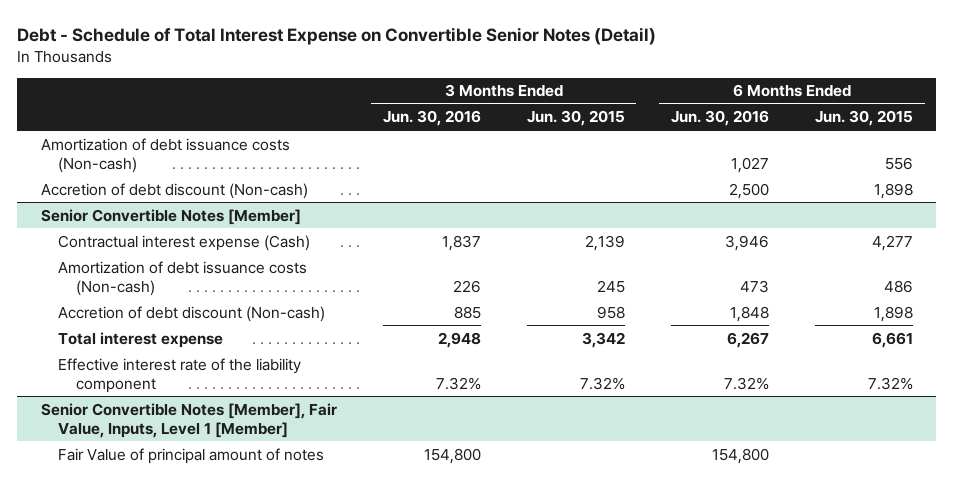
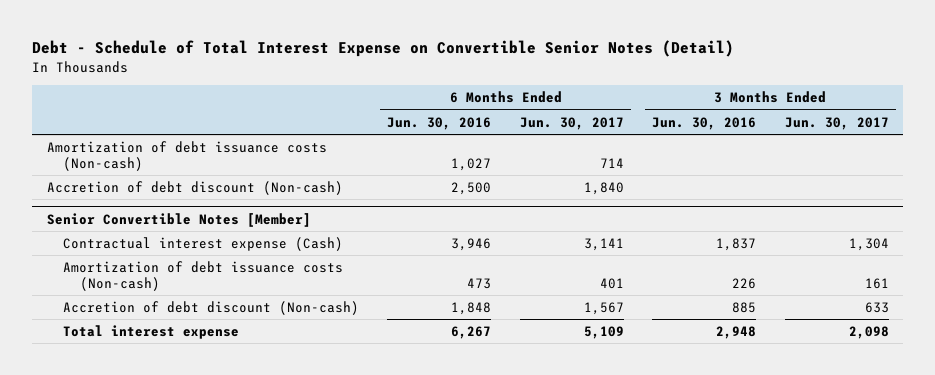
- | 3 Months Ended Jun. 30, 2016 | 3 Months Ended Jun. 30, 2015 | 6 Months Ended Jun. 30, 2016 | 6 Months Ended Jun. 30, 2015
+ | 6 Months Ended Jun. 30, 2016 | 6 Months Ended Jun. 30, 2017 | 3 Months Ended Jun. 30, 2016 | 3 Months Ended Jun. 30, 2017
@ Senior Convertible Notes [Member]
- Effective interest rate of the liability component | 7.32% | 7.32% | 7.32% | 7.32%
- Senior Convertible Notes [Member], Fair Value, Inputs, Level 1 [Member]
- Fair Value of principal amount of notes | 154,800 | | 154,800 |

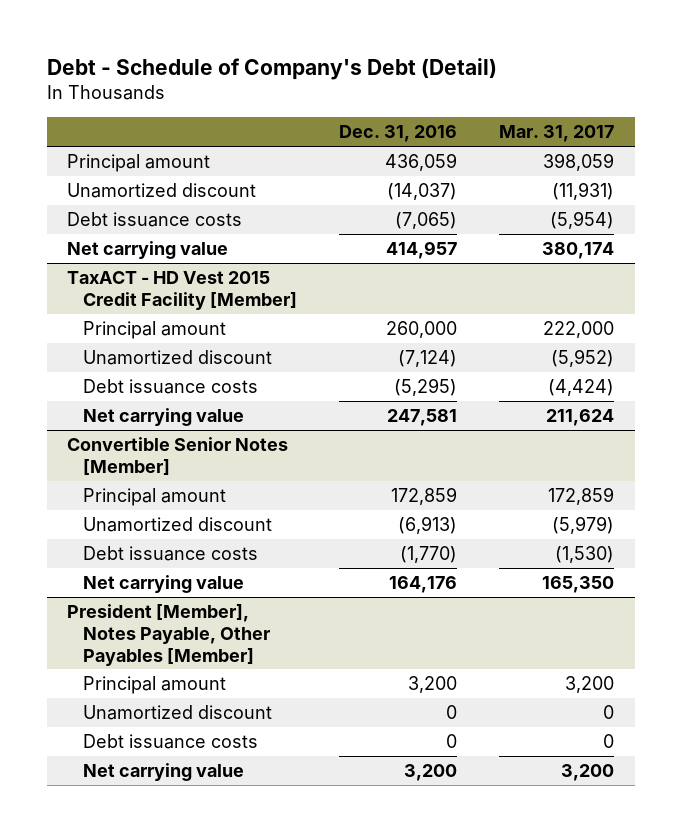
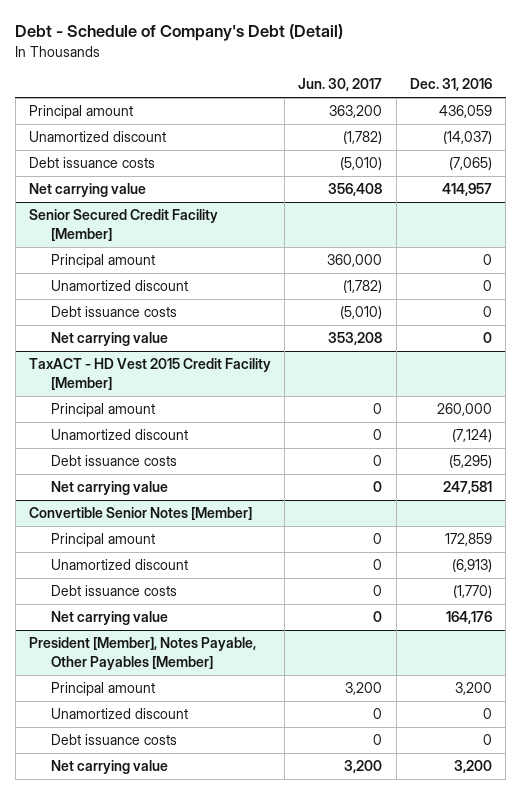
- | Dec. 31, 2016 | Mar. 31, 2017
+ | Jun. 30, 2017 | Dec. 31, 2016
+ Senior Secured Credit Facility [Member]
+ Principal amount | 360,000 | 0
+ Unamortized discount | (1,782) | 0
+ Debt issuance costs | (5,010) | 0
+ Net carrying value | 353,208 | 0

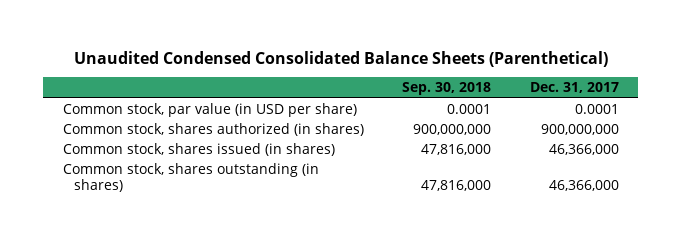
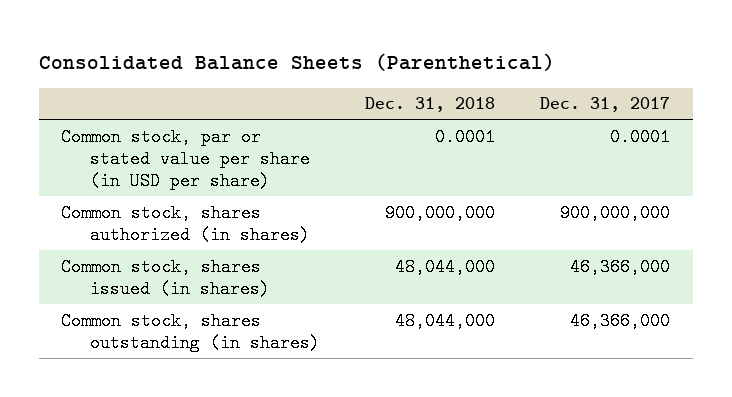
- Unaudited Condensed Consolidated Balance Sheets (Parenthetical)
+ Consolidated Balance Sheets (Parenthetical)
- | Sep. 30, 2018 | Dec. 31, 2017
+ | Dec. 31, 2018 | Dec. 31, 2017
- Common stock, par value (in USD per share) | 0.0001 | 0.0001
+ Common stock, par or stated value per share (in USD per share) | 0.0001 | 0.0001

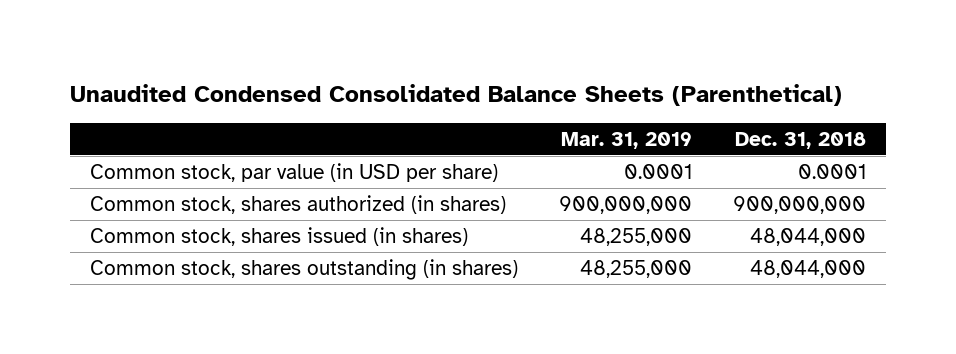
- Consolidated Balance Sheets (Parenthetical)
+ Unaudited Condensed Consolidated Balance Sheets (Parenthetical)
- | Dec. 31, 2018 | Dec. 31, 2017
+ | Mar. 31, 2019 | Dec. 31, 2018
- Common stock, par or stated value per share (in USD per share) | 0.0001 | 0.0001
+ Common stock, par value (in USD per share) | 0.0001 | 0.0001

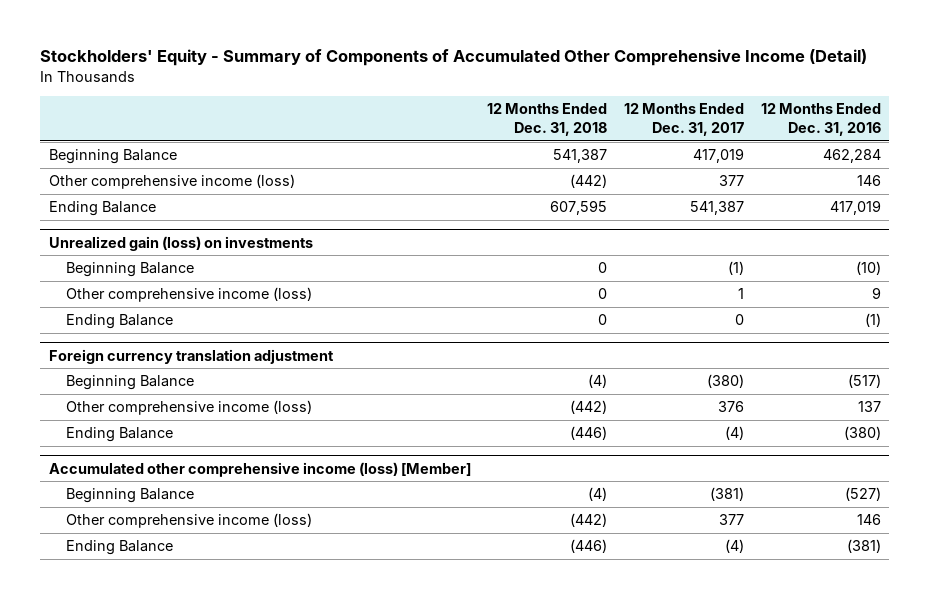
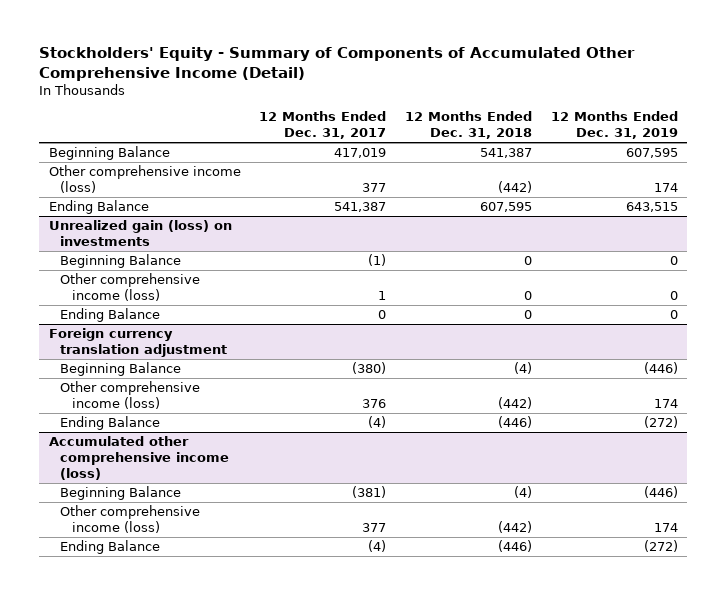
- | 12 Months Ended Dec. 31, 2018 | 12 Months Ended Dec. 31, 2017 | 12 Months Ended Dec. 31, 2016
+ | 12 Months Ended Dec. 31, 2017 | 12 Months Ended Dec. 31, 2018 | 12 Months Ended Dec. 31, 2019
- Accumulated other comprehensive income (loss) [Member]
+ Accumulated other comprehensive income (loss)

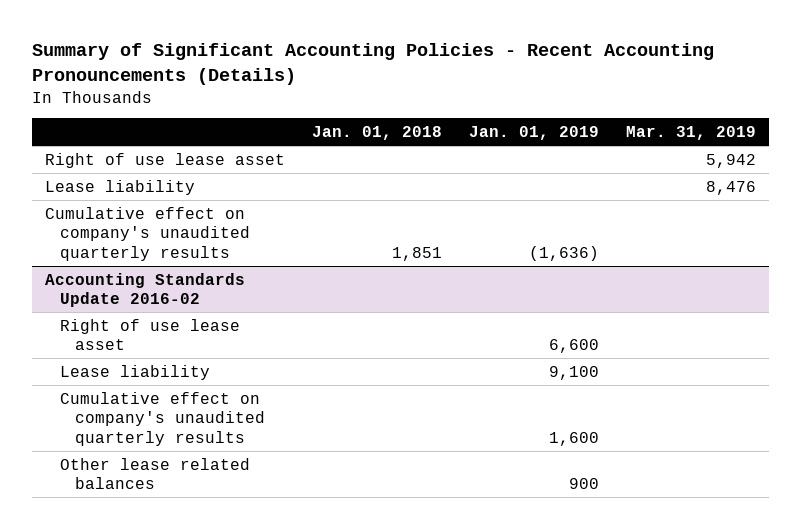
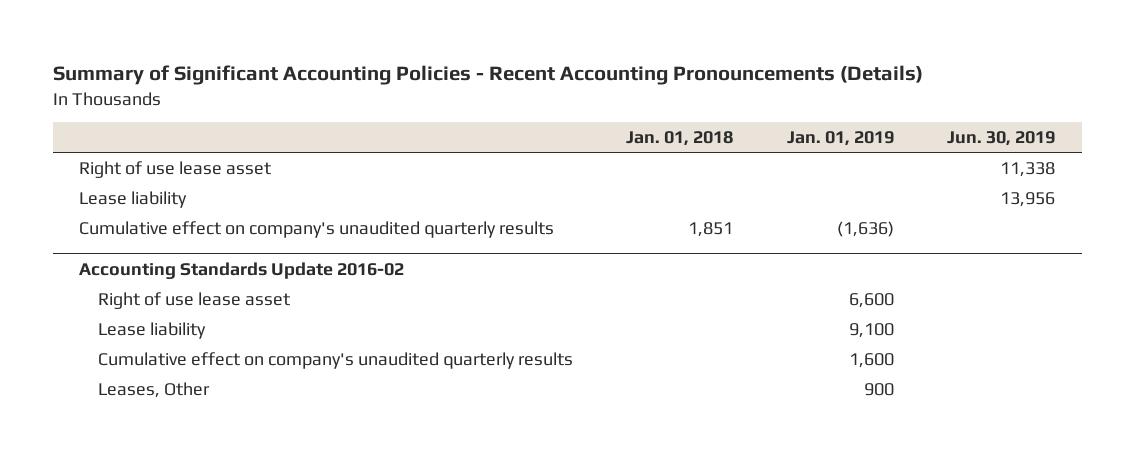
- | Jan. 01, 2018 | Jan. 01, 2019 | Mar. 31, 2019
+ | Jan. 01, 2018 | Jan. 01, 2019 | Jun. 30, 2019
@ Accounting Standards Update 2016-02
- Other lease related balances | | 900 |
+ Leases, Other | | 900 |

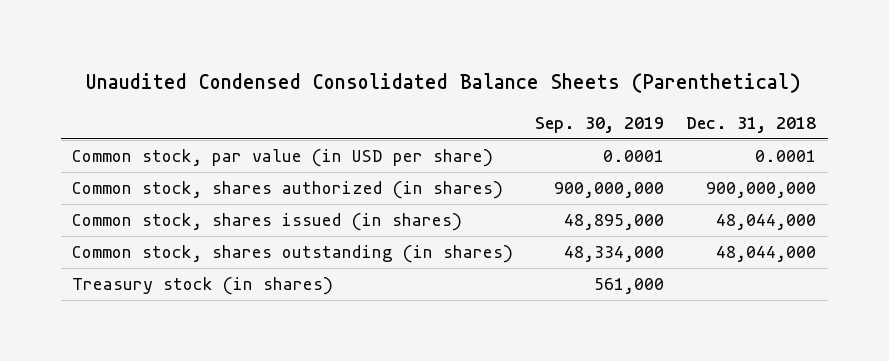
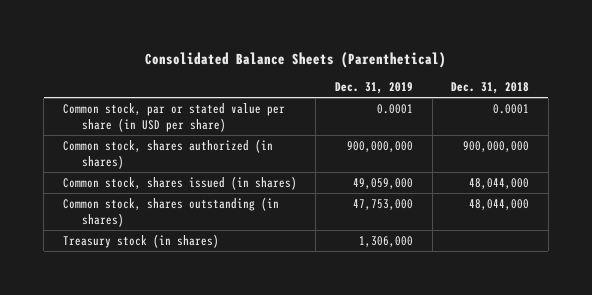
- Unaudited Condensed Consolidated Balance Sheets (Parenthetical)
+ Consolidated Balance Sheets (Parenthetical)
- | Sep. 30, 2019 | Dec. 31, 2018
+ | Dec. 31, 2019 | Dec. 31, 2018
- Common stock, par value (in USD per share) | 0.0001 | 0.0001
+ Common stock, par or stated value per share (in USD per share) | 0.0001 | 0.0001

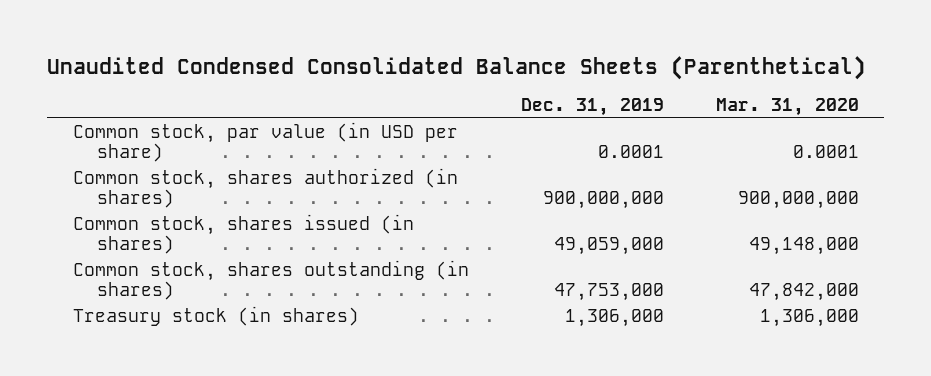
- Consolidated Balance Sheets (Parenthetical)
+ Unaudited Condensed Consolidated Balance Sheets (Parenthetical)
- | Dec. 31, 2019 | Dec. 31, 2018
+ | Dec. 31, 2019 | Mar. 31, 2020
- Common stock, par or stated value per share (in USD per share) | 0.0001 | 0.0001
+ Common stock, par value (in USD per share) | 0.0001 | 0.0001

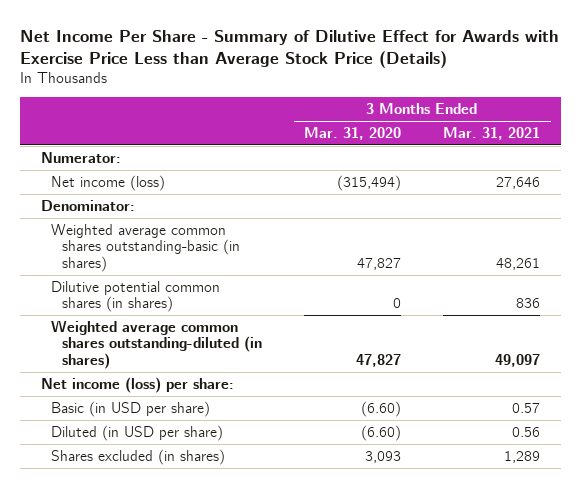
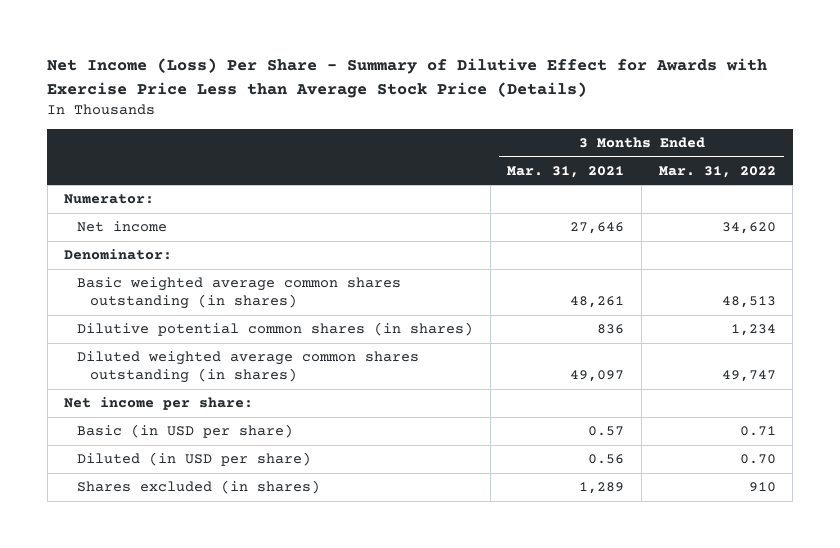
- Net Income Per Share - Summary of Dilutive Effect for Awards with Exercise Price Less than Average Stock Price (Details)
+ Net Income (Loss) Per Share - Summary of Dilutive Effect for Awards with Exercise Price Less than Average Stock Price (Details)
- | 3 Months Ended Mar. 31, 2020 | 3 Months Ended Mar. 31, 2021
+ | 3 Months Ended Mar. 31, 2021 | 3 Months Ended Mar. 31, 2022
- Net income (loss) | (315,494) | 27,646
+ Net income | 27,646 | 34,620
- Weighted average common shares outstanding-basic (in shares) | 47,827 | 48,261
+ Basic weighted average common shares outstanding (in shares) | 48,261 | 48,513
- Weighted average common shares outstanding-diluted (in shares) | 47,827 | 49,097
- Net income (loss) per share:
+ Diluted weighted average common shares outstanding (in shares) | 49,097 | 49,747
+ Net income per share:

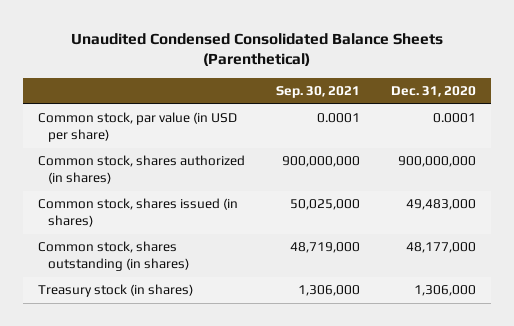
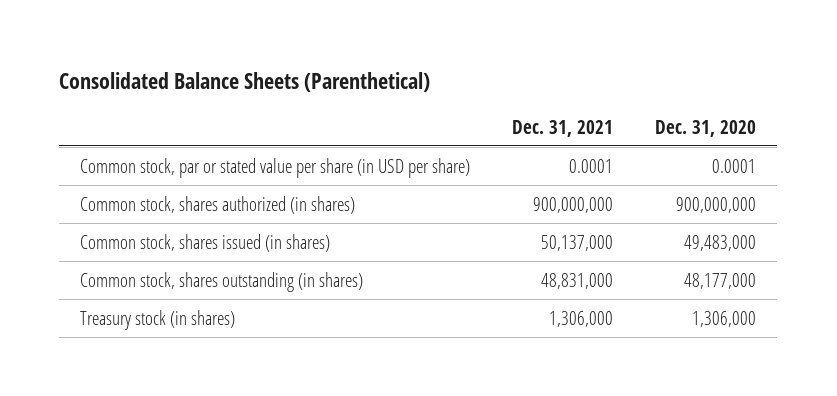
- Unaudited Condensed Consolidated Balance Sheets (Parenthetical)
+ Consolidated Balance Sheets (Parenthetical)
- | Sep. 30, 2021 | Dec. 31, 2020
+ | Dec. 31, 2021 | Dec. 31, 2020
- Common stock, par value (in USD per share) | 0.0001 | 0.0001
+ Common stock, par or stated value per share (in USD per share) | 0.0001 | 0.0001

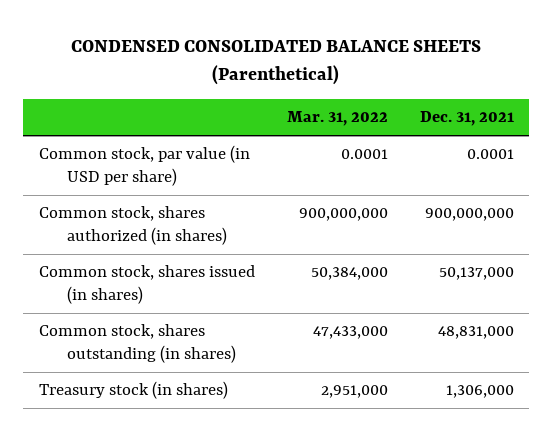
- Consolidated Balance Sheets (Parenthetical)
+ CONDENSED CONSOLIDATED BALANCE SHEETS (Parenthetical)
- | Dec. 31, 2021 | Dec. 31, 2020
+ | Mar. 31, 2022 | Dec. 31, 2021
- Common stock, par or stated value per share (in USD per share) | 0.0001 | 0.0001
+ Common stock, par value (in USD per share) | 0.0001 | 0.0001

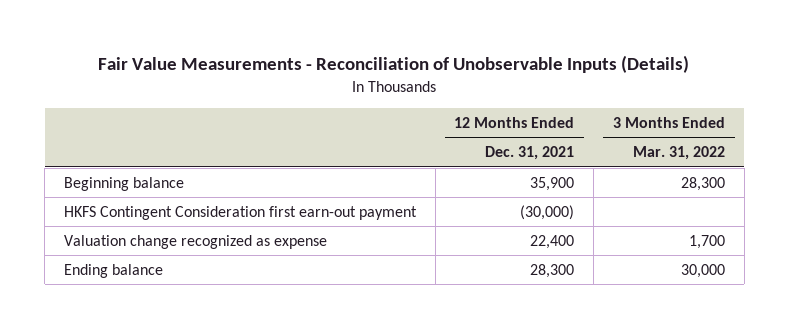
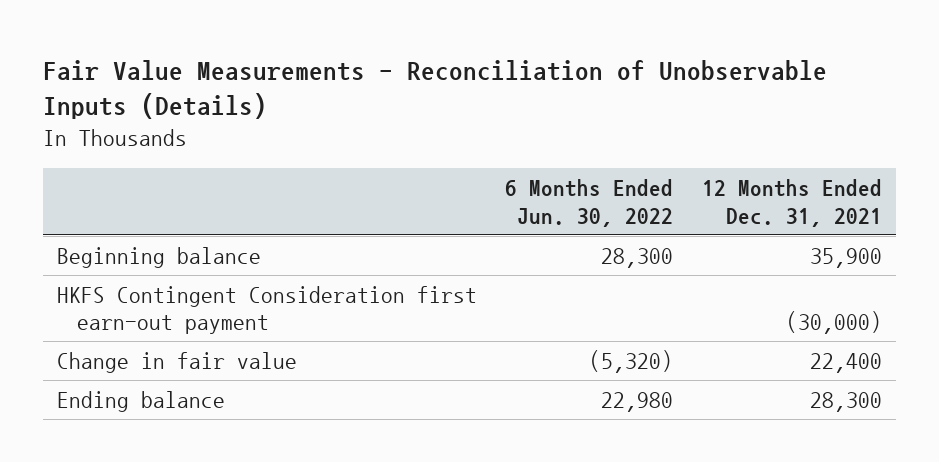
- | 12 Months Ended Dec. 31, 2021 | 3 Months Ended Mar. 31, 2022
+ | 6 Months Ended Jun. 30, 2022 | 12 Months Ended Dec. 31, 2021
- Valuation change recognized as expense | 22,400 | 1,700
+ Change in fair value | (5,320) | 22,400

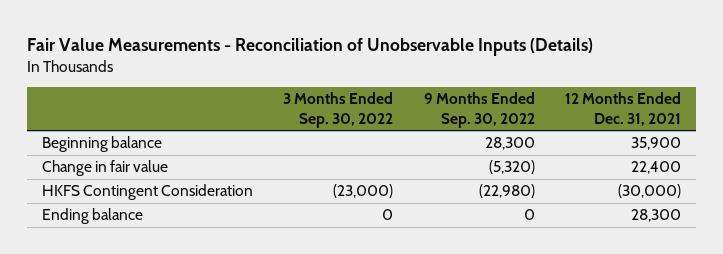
- | 6 Months Ended Jun. 30, 2022 | 12 Months Ended Dec. 31, 2021
+ | 3 Months Ended Sep. 30, 2022 | 9 Months Ended Sep. 30, 2022 | 12 Months Ended Dec. 31, 2021
- HKFS Contingent Consideration first earn-out payment | | (30,000)
+ HKFS Contingent Consideration | (23,000) | (22,980) | (30,000)

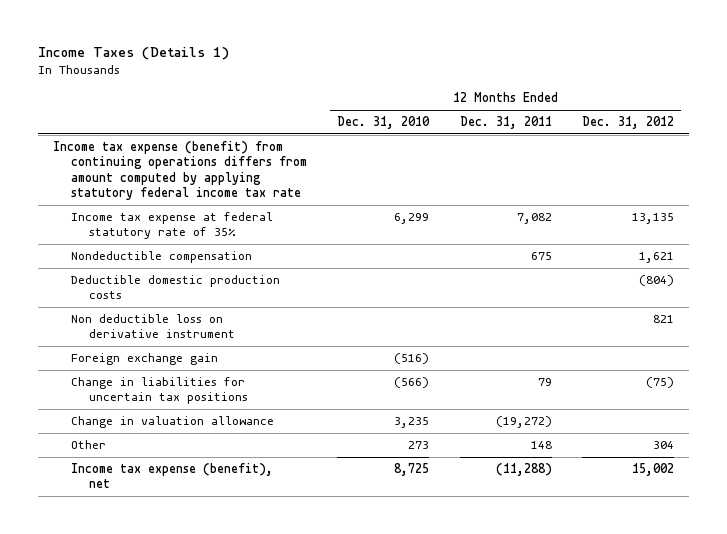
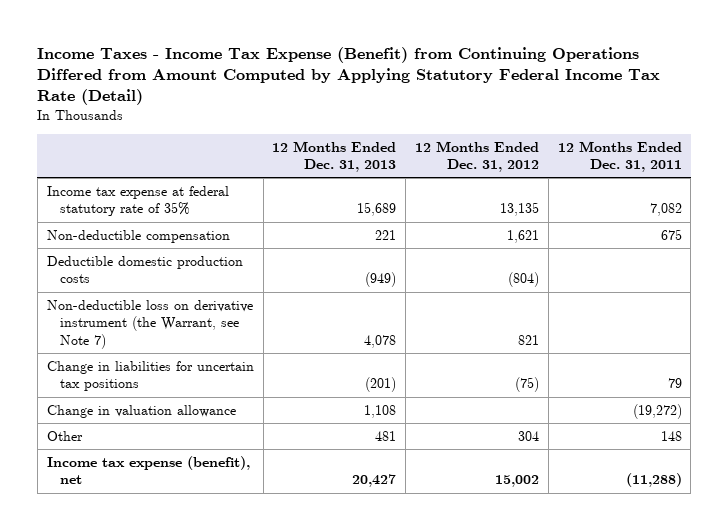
- Income Taxes (Details 1)
+ Income Taxes - Income Tax Expense (Benefit) from Continuing Operations Differed from Amount Computed by Applying Statutory Federal Income Tax Rate (Detail)
- | 12 Months Ended Dec. 31, 2010 | 12 Months Ended Dec. 31, 2011 | 12 Months Ended Dec. 31, 2012
+ | 12 Months Ended Dec. 31, 2013 | 12 Months Ended Dec. 31, 2012 | 12 Months Ended Dec. 31, 2011
- Income tax expense (benefit) from continuing operations differs from amount computed by applying statutory federal income tax rate
- Nondeductible compensation | | 675 | 1,621
+ Non-deductible compensation | 221 | 1,621 | 675
- Non deductible loss on derivative instrument | | | 821
- Foreign exchange gain | (516) | |
+ Non-deductible loss on derivative instrument (the Warrant, see Note 7) | 4,078 | 821 |

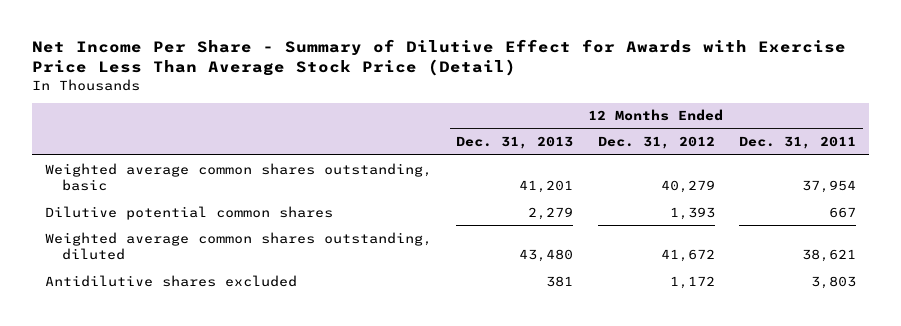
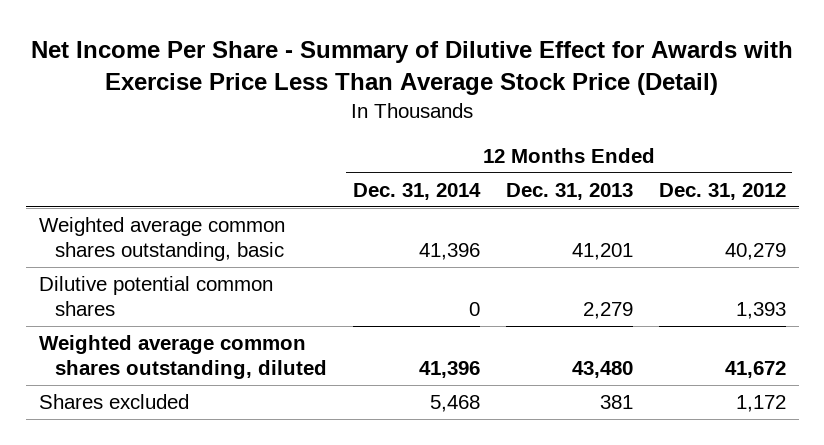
- | 12 Months Ended Dec. 31, 2013 | 12 Months Ended Dec. 31, 2012 | 12 Months Ended Dec. 31, 2011
+ | 12 Months Ended Dec. 31, 2014 | 12 Months Ended Dec. 31, 2013 | 12 Months Ended Dec. 31, 2012
- Antidilutive shares excluded | 381 | 1,172 | 3,803
+ Shares excluded | 5,468 | 381 | 1,172

